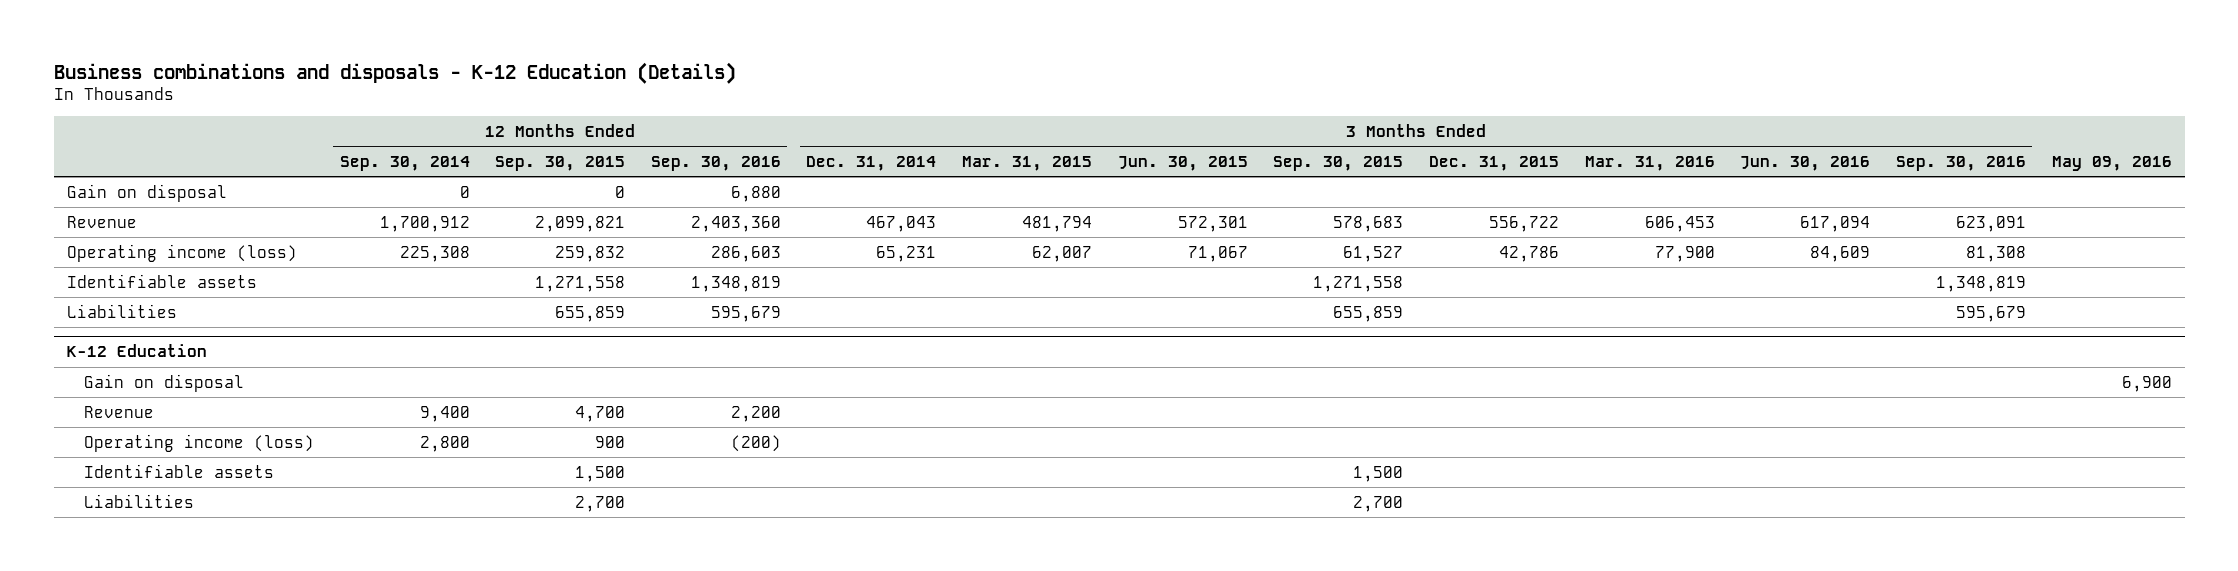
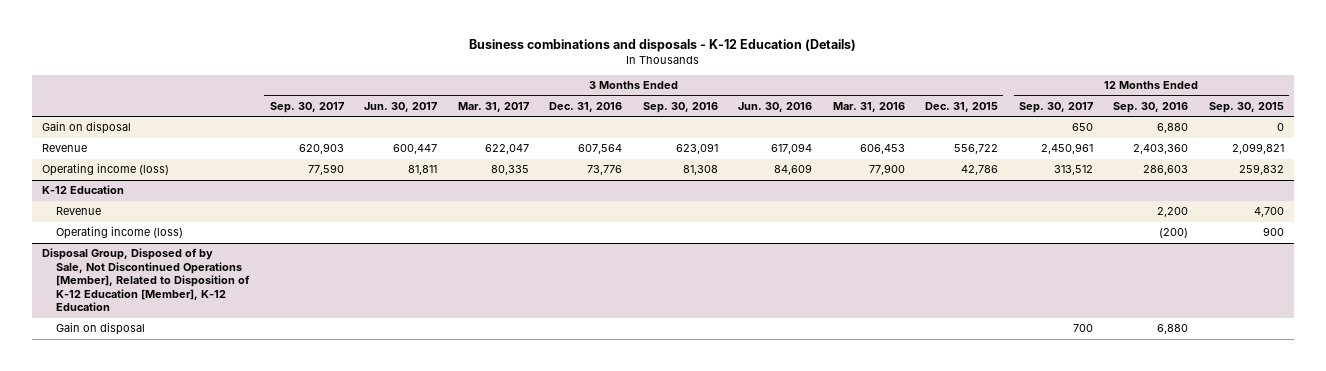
- | 12 Months Ended Sep. 30, 2014 | 12 Months Ended Sep. 30, 2015 | 12 Months Ended Sep. 30, 2016 | 3 Months Ended Dec. 31, 2014 | 3 Months Ended Mar. 31, 2015 | 3 Months Ended Jun. 30, 2015 | 3 Months Ended Sep. 30, 2015 | 3 Months Ended Dec. 31, 2015 | 3 Months Ended Mar. 31, 2016 | 3 Months Ended Jun. 30, 2016 | 3 Months Ended Sep. 30, 2016 | May 09, 2016
+ | 3 Months Ended Sep. 30, 2017 | 3 Months Ended Jun. 30, 2017 | 3 Months Ended Mar. 31, 2017 | 3 Months Ended Dec. 31, 2016 | 3 Months Ended Sep. 30, 2016 | 3 Months Ended Jun. 30, 2016 | 3 Months Ended Mar. 31, 2016 | 3 Months Ended Dec. 31, 2015 | 12 Months Ended Sep. 30, 2017 | 12 Months Ended Sep. 30, 2016 | 12 Months Ended Sep. 30, 2015
- Identifiable assets | | 1,271,558 | 1,348,819 | | | | 1,271,558 | | | | 1,348,819 |
- Liabilities | | 655,859 | 595,679 | | | | 655,859 | | | | 595,679 |
@ K-12 Education
- Gain on disposal | | | | | | | | | | | | 6,900
- Identifiable assets | | 1,500 | | | | | 1,500 | | | | |
- Liabilities | | 2,700 | | | | | 2,700 | | | | |
+ Disposal Group, Disposed of by Sale, Not Discontinued Operations [Member], Related to Disposition of K-12 Education [Member], K-12 Education
+ Gain on disposal | | | | | | | | | 700 | 6,880 |

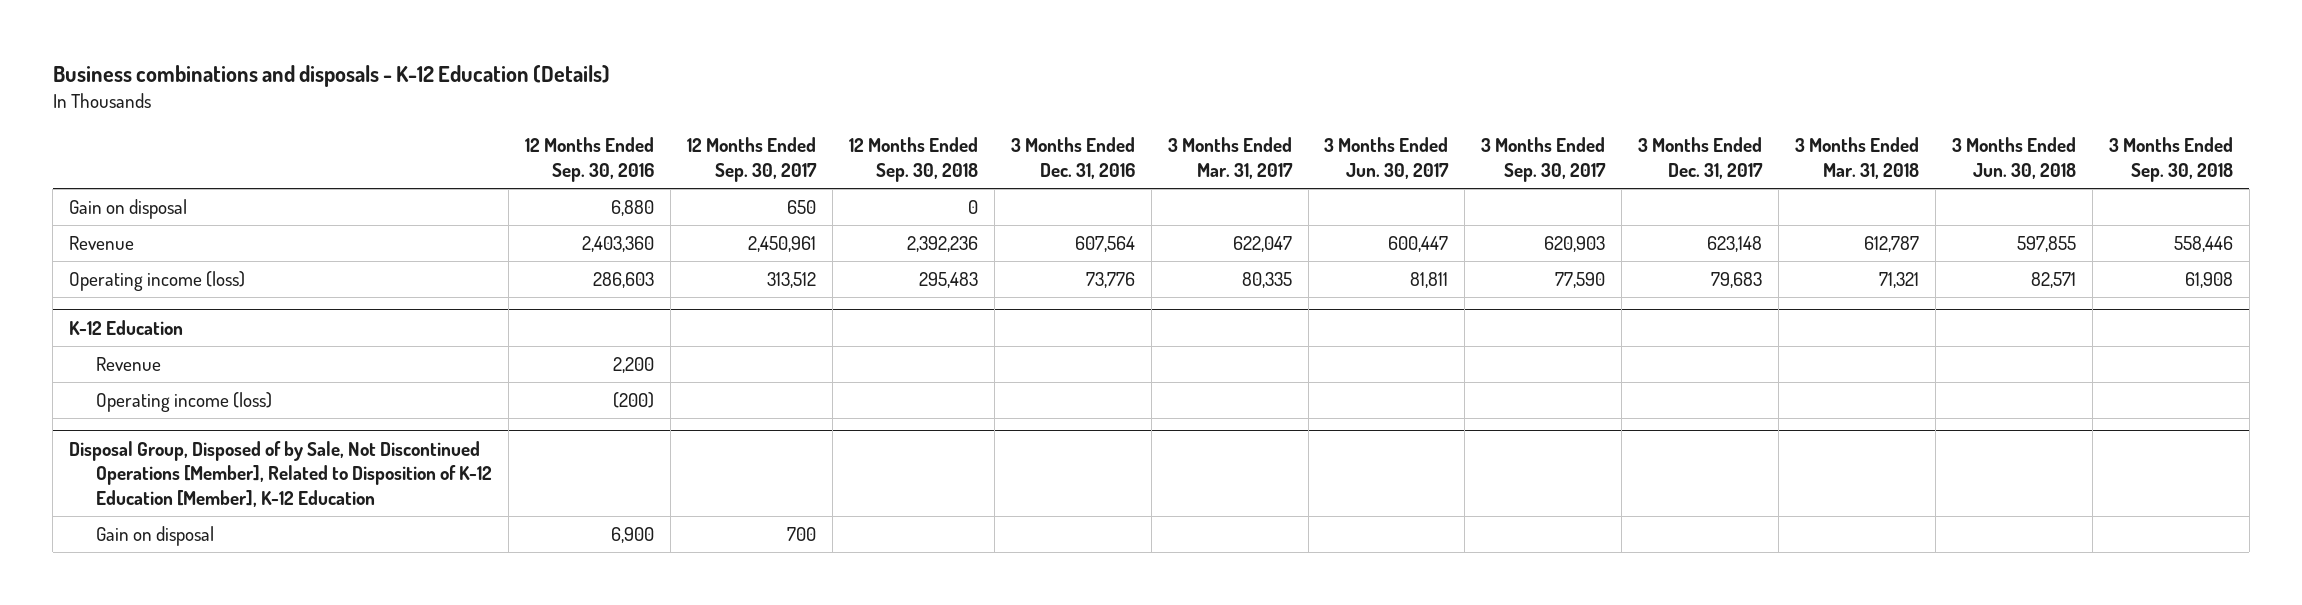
- | 3 Months Ended Sep. 30, 2017 | 3 Months Ended Jun. 30, 2017 | 3 Months Ended Mar. 31, 2017 | 3 Months Ended Dec. 31, 2016 | 3 Months Ended Sep. 30, 2016 | 3 Months Ended Jun. 30, 2016 | 3 Months Ended Mar. 31, 2016 | 3 Months Ended Dec. 31, 2015 | 12 Months Ended Sep. 30, 2017 | 12 Months Ended Sep. 30, 2016 | 12 Months Ended Sep. 30, 2015
+ | 12 Months Ended Sep. 30, 2016 | 12 Months Ended Sep. 30, 2017 | 12 Months Ended Sep. 30, 2018 | 3 Months Ended Dec. 31, 2016 | 3 Months Ended Mar. 31, 2017 | 3 Months Ended Jun. 30, 2017 | 3 Months Ended Sep. 30, 2017 | 3 Months Ended Dec. 31, 2017 | 3 Months Ended Mar. 31, 2018 | 3 Months Ended Jun. 30, 2018 | 3 Months Ended Sep. 30, 2018
@ Disposal Group, Disposed of by Sale, Not Discontinued Operations [Member], Related to Disposition of K-12 Education [Member], K-12 Education
- Gain on disposal | | | | | | | | | 700 | 6,880 |
+ Gain on disposal | 6,900 | 700 | | | | | | | | |

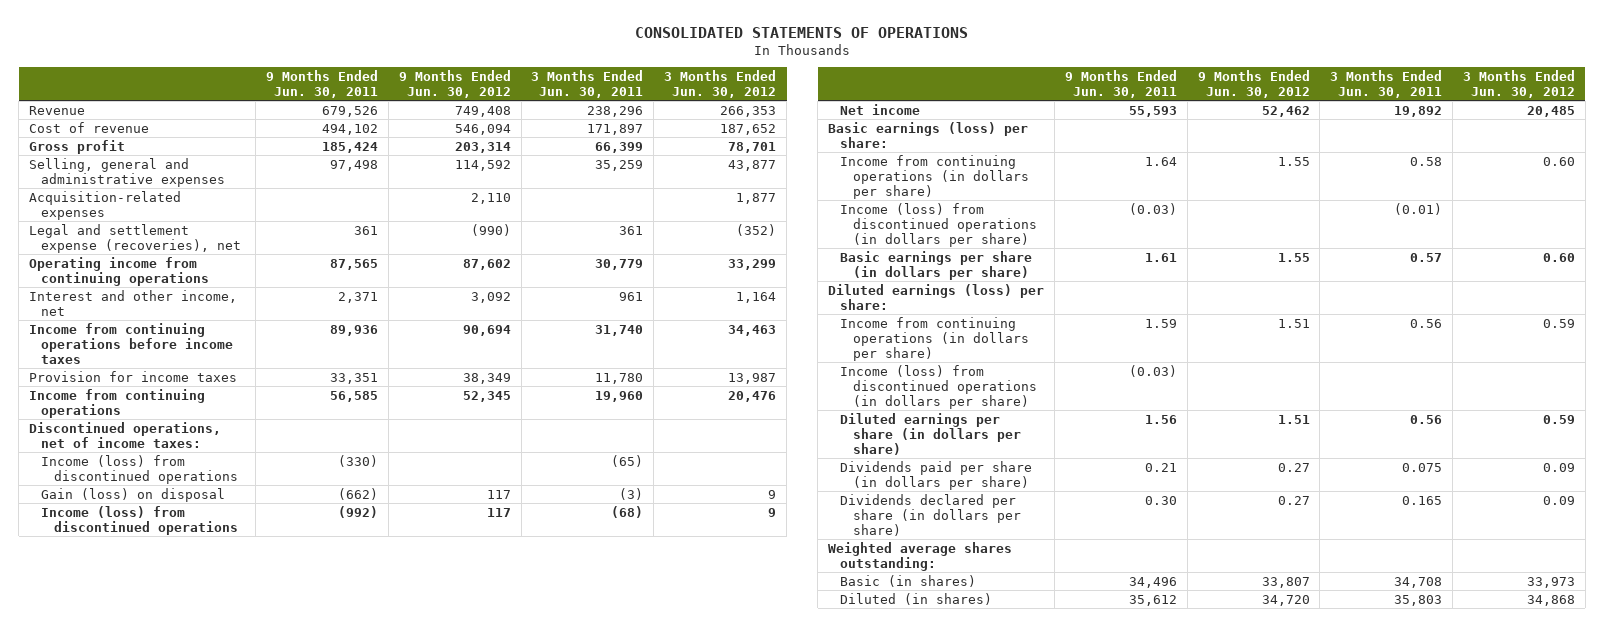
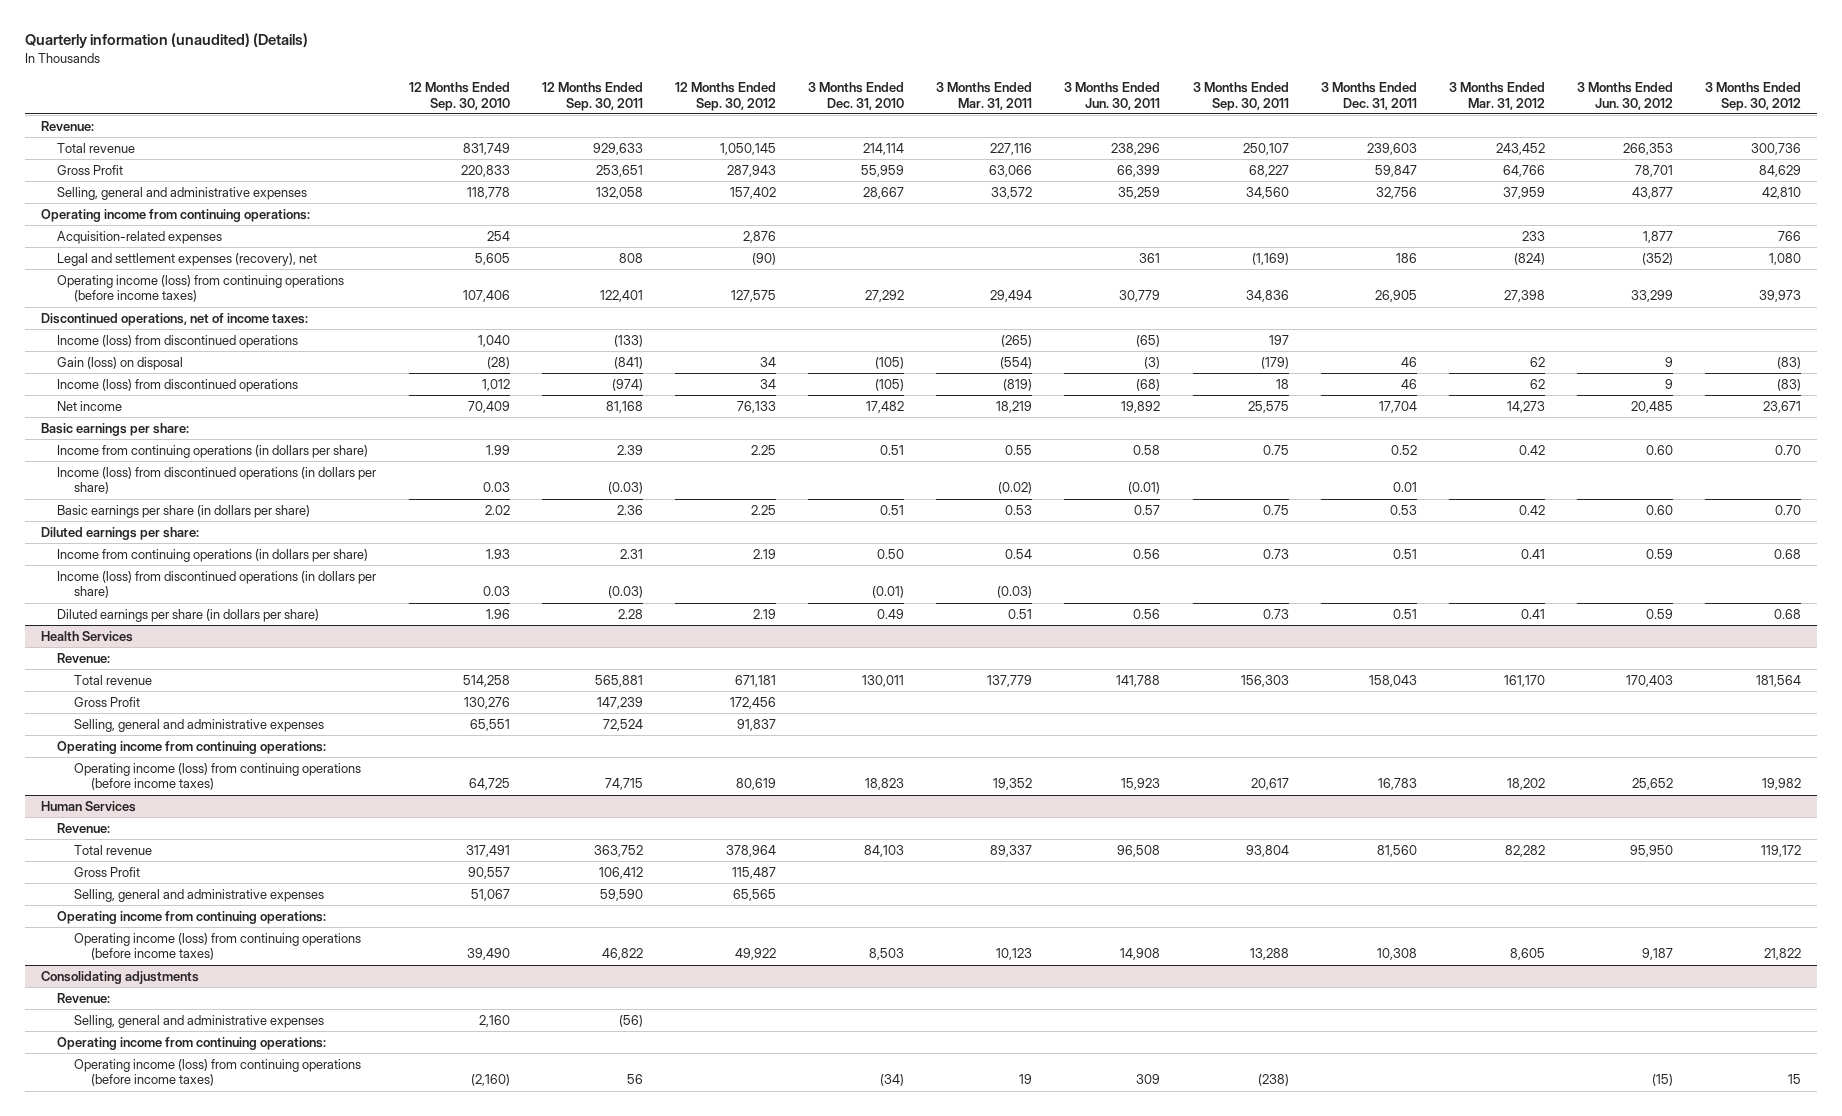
- CONSOLIDATED STATEMENTS OF OPERATIONS
+ Quarterly information (unaudited) (Details)
- | 9 Months Ended Jun. 30, 2011 | 9 Months Ended Jun. 30, 2012 | 3 Months Ended Jun. 30, 2011 | 3 Months Ended Jun. 30, 2012
+ | 12 Months Ended Sep. 30, 2010 | 12 Months Ended Sep. 30, 2011 | 12 Months Ended Sep. 30, 2012 | 3 Months Ended Dec. 31, 2010 | 3 Months Ended Mar. 31, 2011 | 3 Months Ended Jun. 30, 2011 | 3 Months Ended Sep. 30, 2011 | 3 Months Ended Dec. 31, 2011 | 3 Months Ended Mar. 31, 2012 | 3 Months Ended Jun. 30, 2012 | 3 Months Ended Sep. 30, 2012
- Revenue | 679,526 | 749,408 | 238,296 | 266,353
- Cost of revenue | 494,102 | 546,094 | 171,897 | 187,652
- Gross profit | 185,424 | 203,314 | 66,399 | 78,701
+ Revenue:
+ Total revenue | 831,749 | 929,633 | 1,050,145 | 214,114 | 227,116 | 238,296 | 250,107 | 239,603 | 243,452 | 266,353 | 300,736
+ Gross Profit | 220,833 | 253,651 | 287,943 | 55,959 | 63,066 | 66,399 | 68,227 | 59,847 | 64,766 | 78,701 | 84,629
+ Operating income from continuing operations:
- Legal and settlement expense (recoveries), net | 361 | (990) | 361 | (352)
- Operating income from continuing operations | 87,565 | 87,602 | 30,779 | 33,299
- Interest and other income, net | 2,371 | 3,092 | 961 | 1,164
- Income from continuing operations before income taxes | 89,936 | 90,694 | 31,740 | 34,463
- Provision for income taxes | 33,351 | 38,349 | 11,780 | 13,987
- Income from continuing operations | 56,585 | 52,345 | 19,960 | 20,476
+ Legal and settlement expenses (recovery), net | 5,605 | 808 | (90) | | | 361 | (1,169) | 186 | (824) | (352) | 1,080
+ Operating income (loss) from continuing operations (before income taxes) | 107,406 | 122,401 | 127,575 | 27,292 | 29,494 | 30,779 | 34,836 | 26,905 | 27,398 | 33,299 | 39,973
- Basic earnings (loss) per share:
+ Basic earnings per share:
- Diluted earnings (loss) per share:
+ Diluted earnings per share:
- Dividends paid per share (in dollars per share) | 0.21 | 0.27 | 0.075 | 0.09
- Dividends declared per share (in dollars per share) | 0.30 | 0.27 | 0.165 | 0.09
- Weighted average shares outstanding:
- Basic (in shares) | 34,496 | 33,807 | 34,708 | 33,973
- Diluted (in shares) | 35,612 | 34,720 | 35,803 | 34,868
+ Health Services
+ Revenue:
+ Total revenue | 514,258 | 565,881 | 671,181 | 130,011 | 137,779 | 141,788 | 156,303 | 158,043 | 161,170 | 170,403 | 181,564
+ Gross Profit | 130,276 | 147,239 | 172,456 | | | | | | | |
+ Selling, general and administrative expenses | 65,551 | 72,524 | 91,837 | | | | | | | |
+ Operating income from continuing operations:
+ Operating income (loss) from continuing operations (before income taxes) | 64,725 | 74,715 | 80,619 | 18,823 | 19,352 | 15,923 | 20,617 | 16,783 | 18,202 | 25,652 | 19,982
+ Human Services
+ Revenue:
+ Total revenue | 317,491 | 363,752 | 378,964 | 84,103 | 89,337 | 96,508 | 93,804 | 81,560 | 82,282 | 95,950 | 119,172
+ Gross Profit | 90,557 | 106,412 | 115,487 | | | | | | | |
+ Selling, general and administrative expenses | 51,067 | 59,590 | 65,565 | | | | | | | |
+ Operating income from continuing operations:
+ Operating income (loss) from continuing operations (before income taxes) | 39,490 | 46,822 | 49,922 | 8,503 | 10,123 | 14,908 | 13,288 | 10,308 | 8,605 | 9,187 | 21,822
+ Consolidating adjustments
+ Revenue:
+ Selling, general and administrative expenses | 2,160 | (56) | | | | | | | | |
+ Operating income from continuing operations:
+ Operating income (loss) from continuing operations (before income taxes) | (2,160) | 56 | | (34) | 19 | 309 | (238) | | | (15) | 15

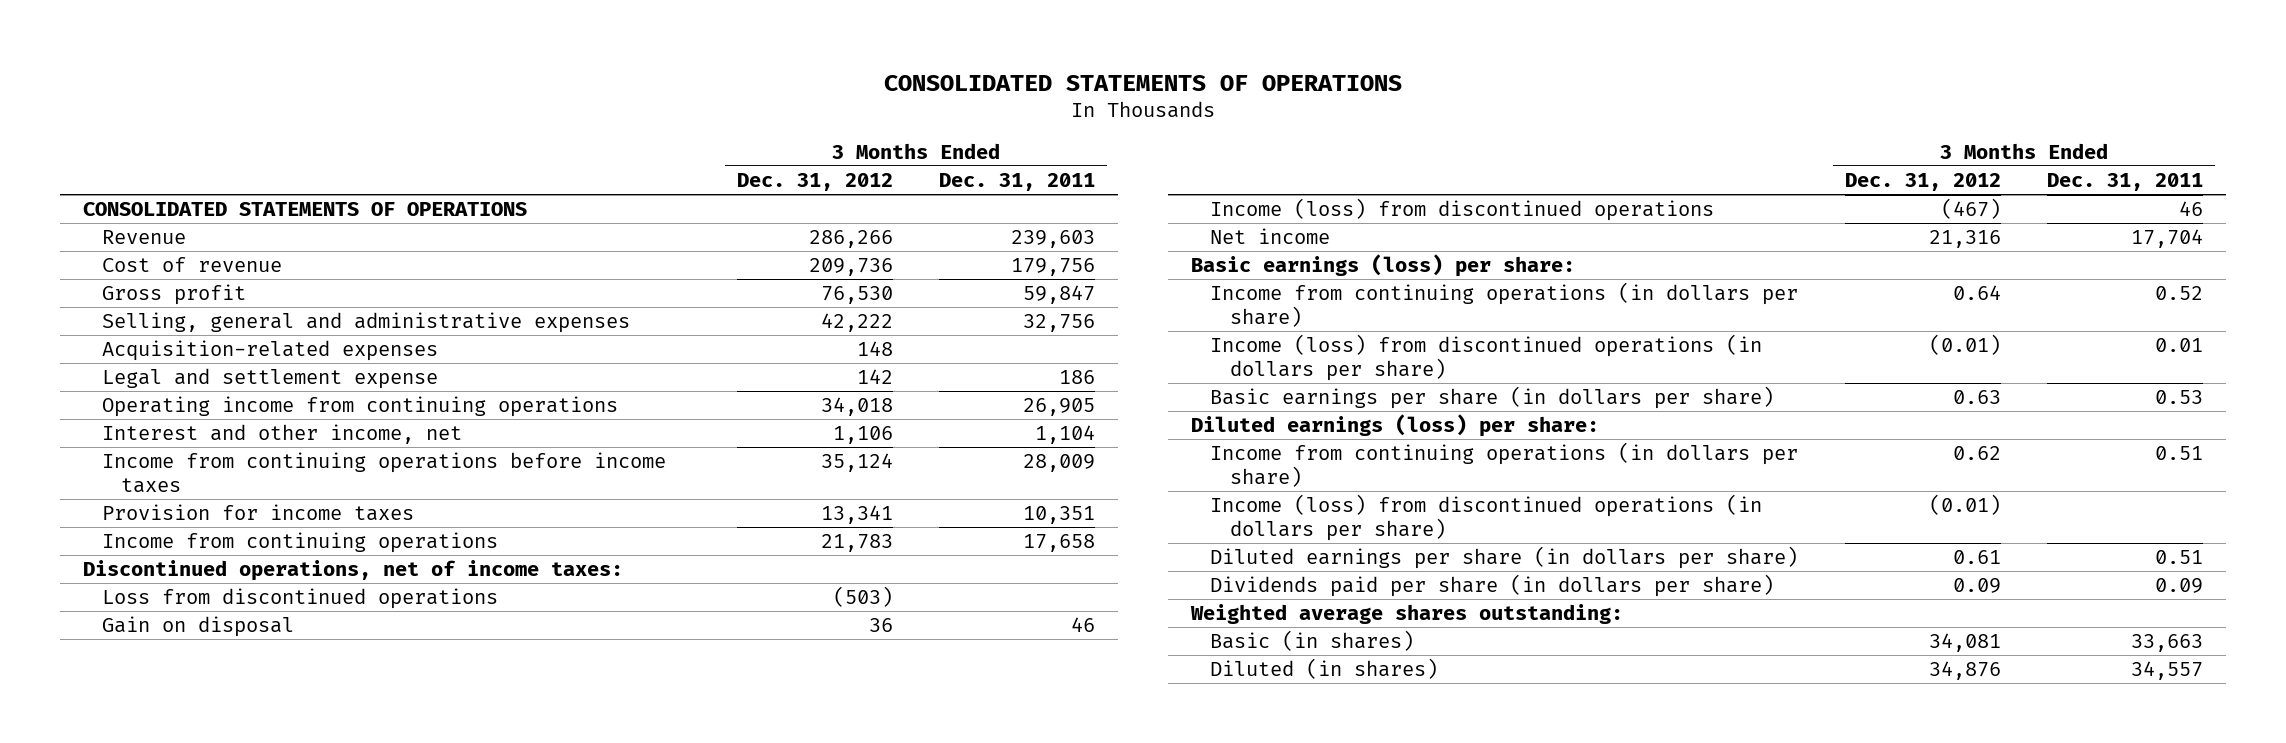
- Quarterly information (unaudited) (Details)
+ CONSOLIDATED STATEMENTS OF OPERATIONS
- | 12 Months Ended Sep. 30, 2010 | 12 Months Ended Sep. 30, 2011 | 12 Months Ended Sep. 30, 2012 | 3 Months Ended Dec. 31, 2010 | 3 Months Ended Mar. 31, 2011 | 3 Months Ended Jun. 30, 2011 | 3 Months Ended Sep. 30, 2011 | 3 Months Ended Dec. 31, 2011 | 3 Months Ended Mar. 31, 2012 | 3 Months Ended Jun. 30, 2012 | 3 Months Ended Sep. 30, 2012
+ | 3 Months Ended Dec. 31, 2012 | 3 Months Ended Dec. 31, 2011
- Revenue:
- Total revenue | 831,749 | 929,633 | 1,050,145 | 214,114 | 227,116 | 238,296 | 250,107 | 239,603 | 243,452 | 266,353 | 300,736
- Gross Profit | 220,833 | 253,651 | 287,943 | 55,959 | 63,066 | 66,399 | 68,227 | 59,847 | 64,766 | 78,701 | 84,629
+ CONSOLIDATED STATEMENTS OF OPERATIONS
+ Revenue | 286,266 | 239,603
+ Cost of revenue | 209,736 | 179,756
+ Gross profit | 76,530 | 59,847
- Operating income from continuing operations:
- Legal and settlement expenses (recovery), net | 5,605 | 808 | (90) | | | 361 | (1,169) | 186 | (824) | (352) | 1,080
- Operating income (loss) from continuing operations (before income taxes) | 107,406 | 122,401 | 127,575 | 27,292 | 29,494 | 30,779 | 34,836 | 26,905 | 27,398 | 33,299 | 39,973
+ Legal and settlement expense | 142 | 186
+ Operating income from continuing operations | 34,018 | 26,905
+ Interest and other income, net | 1,106 | 1,104
+ Income from continuing operations before income taxes | 35,124 | 28,009
+ Provision for income taxes | 13,341 | 10,351
+ Income from continuing operations | 21,783 | 17,658
- Income (loss) from discontinued operations | 1,040 | (133) | | | (265) | (65) | 197 | | | |
- Gain (loss) on disposal | (28) | (841) | 34 | (105) | (554) | (3) | (179) | 46 | 62 | 9 | (83)
+ Loss from discontinued operations | (503) |
+ Gain on disposal | 36 | 46
- Basic earnings per share:
+ Basic earnings (loss) per share:
- Diluted earnings per share:
+ Diluted earnings (loss) per share:
- Health Services
- Revenue:
- Total revenue | 514,258 | 565,881 | 671,181 | 130,011 | 137,779 | 141,788 | 156,303 | 158,043 | 161,170 | 170,403 | 181,564
- Gross Profit | 130,276 | 147,239 | 172,456 | | | | | | | |
- Selling, general and administrative expenses | 65,551 | 72,524 | 91,837 | | | | | | | |
- Operating income from continuing operations:
- Operating income (loss) from continuing operations (before income taxes) | 64,725 | 74,715 | 80,619 | 18,823 | 19,352 | 15,923 | 20,617 | 16,783 | 18,202 | 25,652 | 19,982
- Human Services
- Revenue:
- Total revenue | 317,491 | 363,752 | 378,964 | 84,103 | 89,337 | 96,508 | 93,804 | 81,560 | 82,282 | 95,950 | 119,172
- Gross Profit | 90,557 | 106,412 | 115,487 | | | | | | | |
- Selling, general and administrative expenses | 51,067 | 59,590 | 65,565 | | | | | | | |
- Operating income from continuing operations:
- Operating income (loss) from continuing operations (before income taxes) | 39,490 | 46,822 | 49,922 | 8,503 | 10,123 | 14,908 | 13,288 | 10,308 | 8,605 | 9,187 | 21,822
- Consolidating adjustments
- Revenue:
- Selling, general and administrative expenses | 2,160 | (56) | | | | | | | | |
- Operating income from continuing operations:
- Operating income (loss) from continuing operations (before income taxes) | (2,160) | 56 | | (34) | 19 | 309 | (238) | | | (15) | 15
+ Dividends paid per share (in dollars per share) | 0.09 | 0.09
+ Weighted average shares outstanding:
+ Basic (in shares) | 34,081 | 33,663
+ Diluted (in shares) | 34,876 | 34,557

